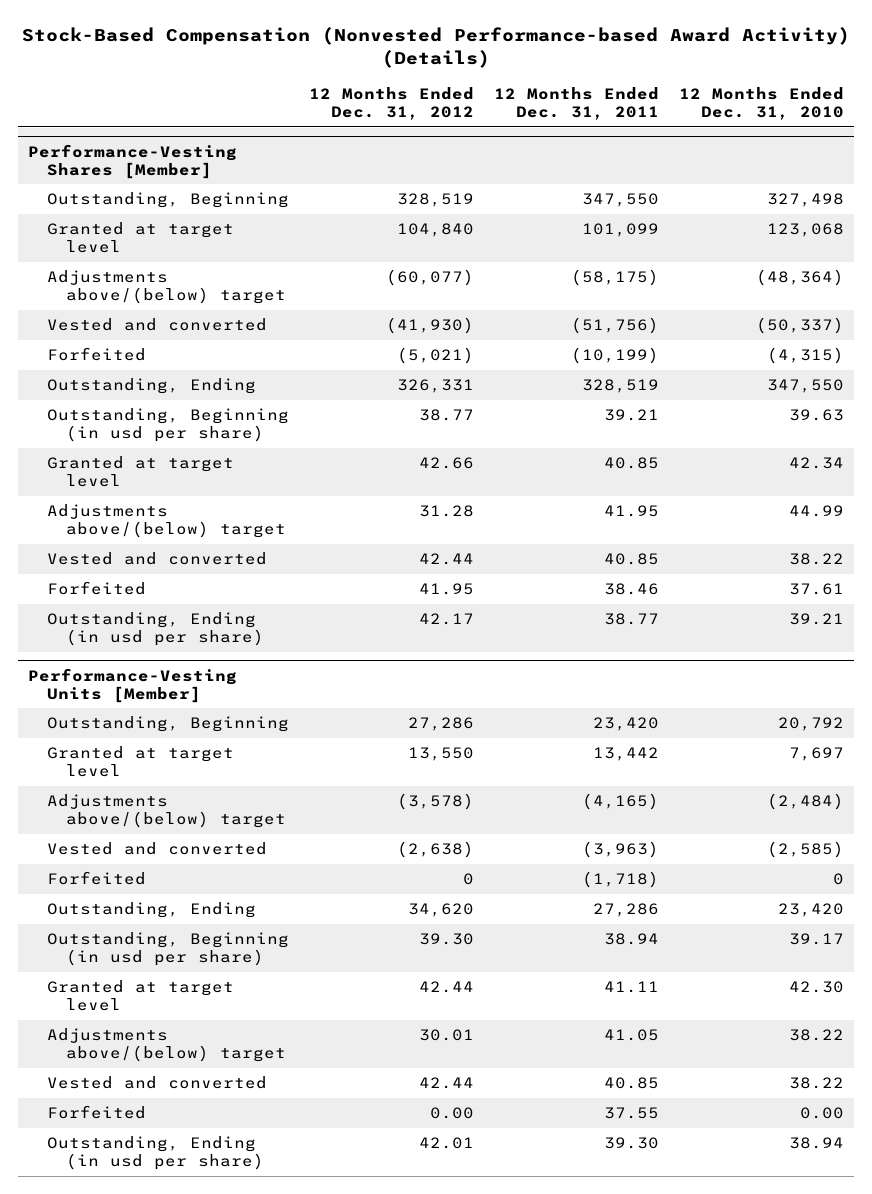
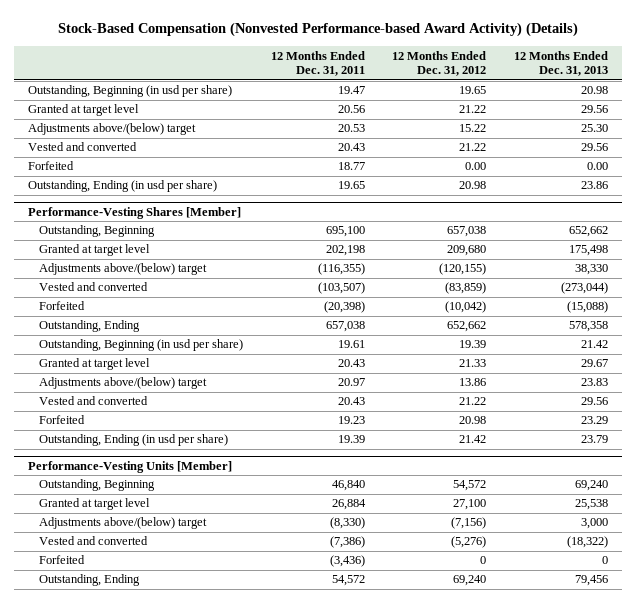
- | 12 Months Ended Dec. 31, 2012 | 12 Months Ended Dec. 31, 2011 | 12 Months Ended Dec. 31, 2010
+ | 12 Months Ended Dec. 31, 2011 | 12 Months Ended Dec. 31, 2012 | 12 Months Ended Dec. 31, 2013
+ Outstanding, Beginning (in usd per share) | 19.47 | 19.65 | 20.98
+ Granted at target level | 20.56 | 21.22 | 29.56
+ Adjustments above/(below) target | 20.53 | 15.22 | 25.30
+ Vested and converted | 20.43 | 21.22 | 29.56
+ Forfeited | 18.77 | 0.00 | 0.00
+ Outstanding, Ending (in usd per share) | 19.65 | 20.98 | 23.86
@ Performance-Vesting Shares [Member]
- Outstanding, Beginning | 328,519 | 347,550 | 327,498
- Granted at target level | 104,840 | 101,099 | 123,068
- Adjustments above/(below) target | (60,077) | (58,175) | (48,364)
- Vested and converted | (41,930) | (51,756) | (50,337)
- Forfeited | (5,021) | (10,199) | (4,315)
- Outstanding, Ending | 326,331 | 328,519 | 347,550
- Outstanding, Beginning (in usd per share) | 38.77 | 39.21 | 39.63
- Granted at target level | 42.66 | 40.85 | 42.34
- Adjustments above/(below) target | 31.28 | 41.95 | 44.99
- Vested and converted | 42.44 | 40.85 | 38.22
- Forfeited | 41.95 | 38.46 | 37.61
- Outstanding, Ending (in usd per share) | 42.17 | 38.77 | 39.21
+ Outstanding, Beginning | 695,100 | 657,038 | 652,662
+ Granted at target level | 202,198 | 209,680 | 175,498
+ Adjustments above/(below) target | (116,355) | (120,155) | 38,330
+ Vested and converted | (103,507) | (83,859) | (273,044)
+ Forfeited | (20,398) | (10,042) | (15,088)
+ Outstanding, Ending | 657,038 | 652,662 | 578,358
+ Outstanding, Beginning (in usd per share) | 19.61 | 19.39 | 21.42
+ Granted at target level | 20.43 | 21.33 | 29.67
+ Adjustments above/(below) target | 20.97 | 13.86 | 23.83
+ Vested and converted | 20.43 | 21.22 | 29.56
+ Forfeited | 19.23 | 20.98 | 23.29
+ Outstanding, Ending (in usd per share) | 19.39 | 21.42 | 23.79
@ Performance-Vesting Units [Member]
- Outstanding, Beginning | 27,286 | 23,420 | 20,792
- Granted at target level | 13,550 | 13,442 | 7,697
- Adjustments above/(below) target | (3,578) | (4,165) | (2,484)
- Vested and converted | (2,638) | (3,963) | (2,585)
- Forfeited | 0 | (1,718) | 0
- Outstanding, Ending | 34,620 | 27,286 | 23,420
- Outstanding, Beginning (in usd per share) | 39.30 | 38.94 | 39.17
- Granted at target level | 42.44 | 41.11 | 42.30
- Adjustments above/(below) target | 30.01 | 41.05 | 38.22
- Vested and converted | 42.44 | 40.85 | 38.22
- Forfeited | 0.00 | 37.55 | 0.00
- Outstanding, Ending (in usd per share) | 42.01 | 39.30 | 38.94
+ Outstanding, Beginning | 46,840 | 54,572 | 69,240
+ Granted at target level | 26,884 | 27,100 | 25,538
+ Adjustments above/(below) target | (8,330) | (7,156) | 3,000
+ Vested and converted | (7,386) | (5,276) | (18,322)
+ Forfeited | (3,436) | 0 | 0
+ Outstanding, Ending | 54,572 | 69,240 | 79,456

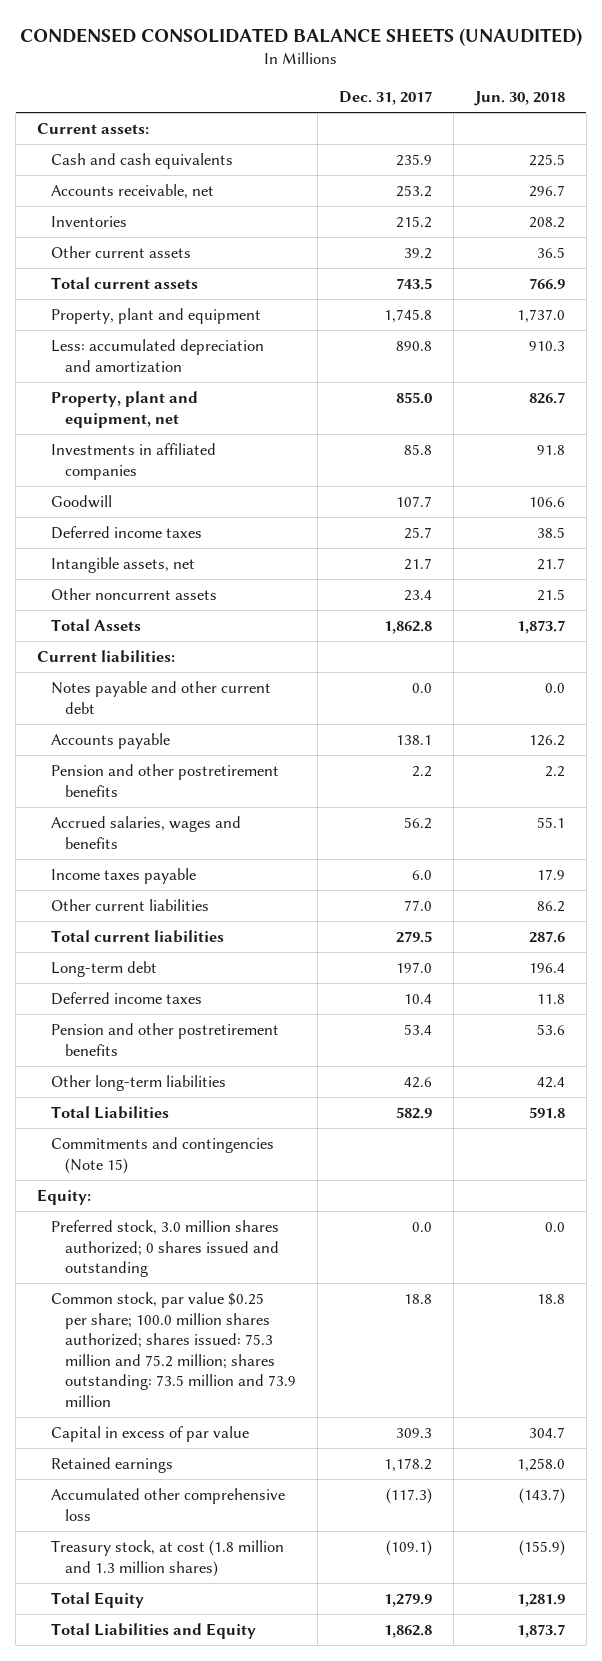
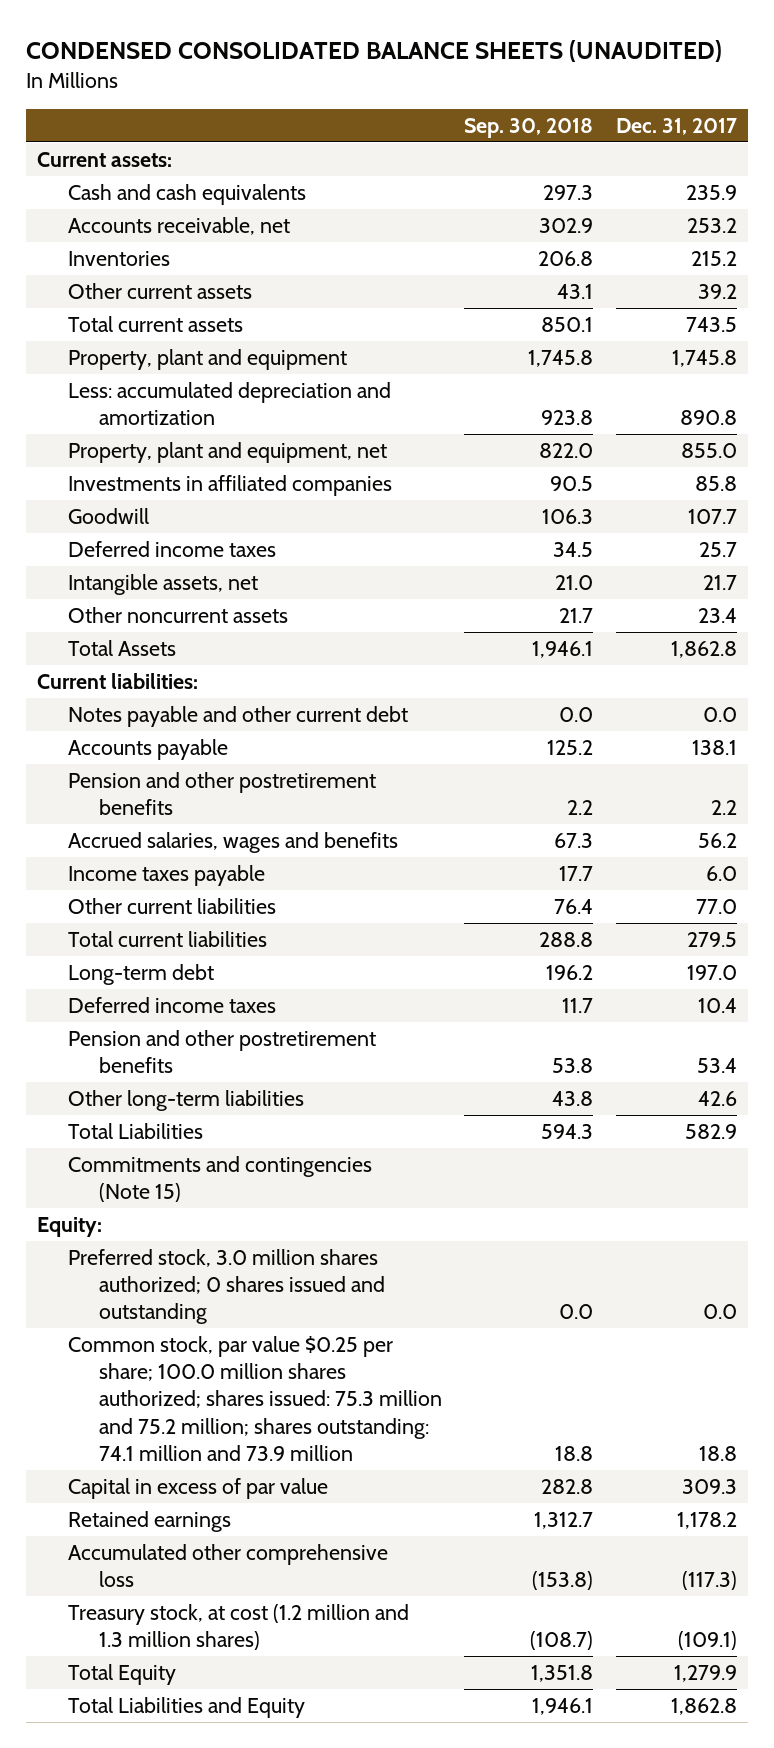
- | Dec. 31, 2017 | Jun. 30, 2018
+ | Sep. 30, 2018 | Dec. 31, 2017
- Common stock, par value $0.25 per share; 100.0 million shares authorized; shares issued: 75.3 million and 75.2 million; shares outstanding: 73.5 million and 73.9 million | 18.8 | 18.8
+ Common stock, par value $0.25 per share; 100.0 million shares authorized; shares issued: 75.3 million and 75.2 million; shares outstanding: 74.1 million and 73.9 million | 18.8 | 18.8
- Treasury stock, at cost (1.8 million and 1.3 million shares) | (109.1) | (155.9)
+ Treasury stock, at cost (1.2 million and 1.3 million shares) | (108.7) | (109.1)

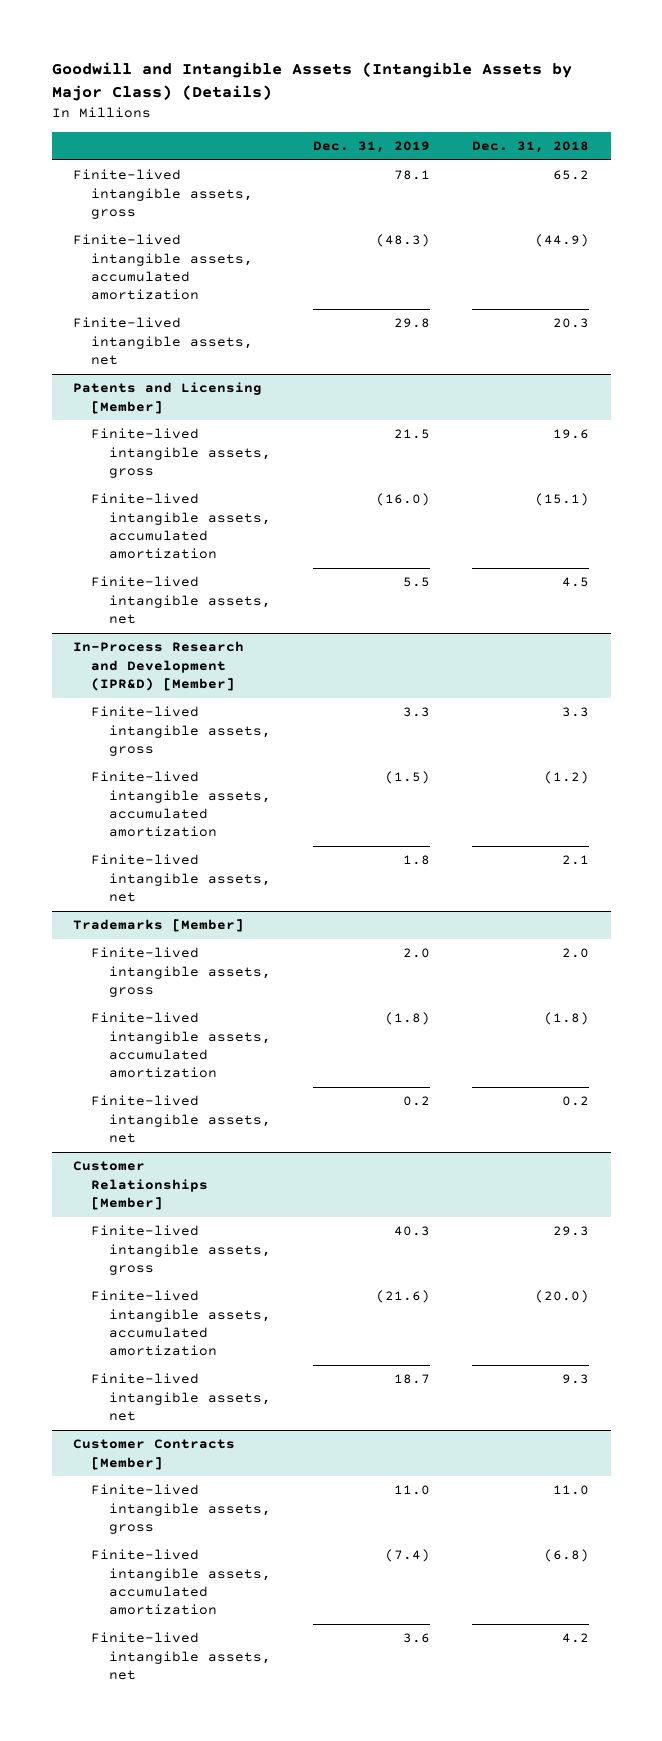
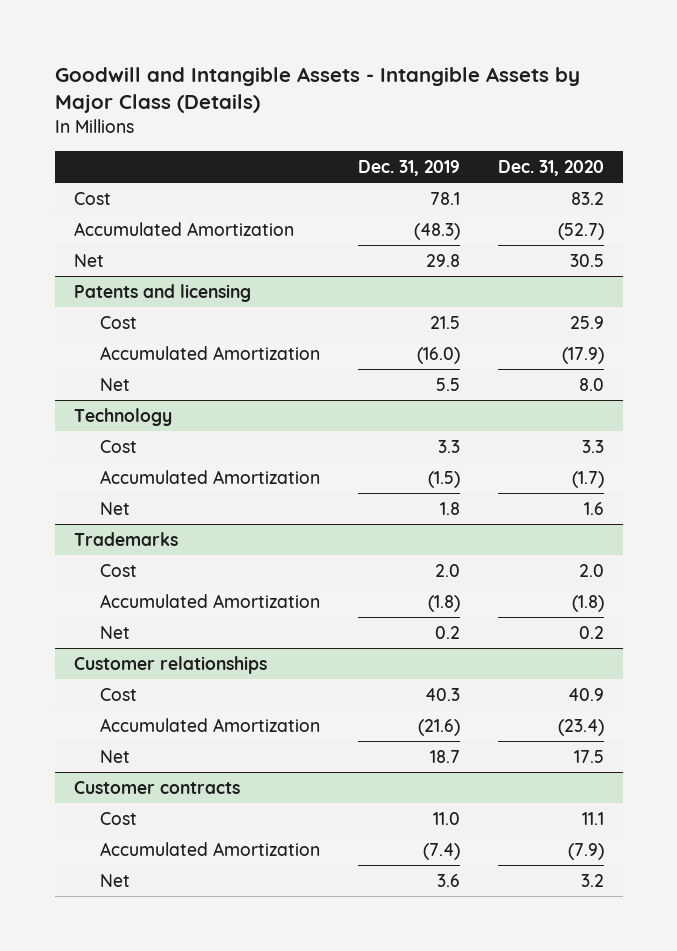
- Goodwill and Intangible Assets (Intangible Assets by Major Class) (Details)
+ Goodwill and Intangible Assets - Intangible Assets by Major Class (Details)
- | Dec. 31, 2019 | Dec. 31, 2018
+ | Dec. 31, 2019 | Dec. 31, 2020
- Finite-lived intangible assets, gross | 78.1 | 65.2
- Finite-lived intangible assets, accumulated amortization | (48.3) | (44.9)
- Finite-lived intangible assets, net | 29.8 | 20.3
- Patents and Licensing [Member]
- Finite-lived intangible assets, gross | 21.5 | 19.6
- Finite-lived intangible assets, accumulated amortization | (16.0) | (15.1)
- Finite-lived intangible assets, net | 5.5 | 4.5
- In-Process Research and Development (IPR&D) [Member]
- Finite-lived intangible assets, gross | 3.3 | 3.3
- Finite-lived intangible assets, accumulated amortization | (1.5) | (1.2)
- Finite-lived intangible assets, net | 1.8 | 2.1
- Trademarks [Member]
- Finite-lived intangible assets, gross | 2.0 | 2.0
- Finite-lived intangible assets, accumulated amortization | (1.8) | (1.8)
- Finite-lived intangible assets, net | 0.2 | 0.2
- Customer Relationships [Member]
- Finite-lived intangible assets, gross | 40.3 | 29.3
- Finite-lived intangible assets, accumulated amortization | (21.6) | (20.0)
- Finite-lived intangible assets, net | 18.7 | 9.3
- Customer Contracts [Member]
- Finite-lived intangible assets, gross | 11.0 | 11.0
- Finite-lived intangible assets, accumulated amortization | (7.4) | (6.8)
- Finite-lived intangible assets, net | 3.6 | 4.2
+ Cost | 78.1 | 83.2
+ Accumulated Amortization | (48.3) | (52.7)
+ Net | 29.8 | 30.5
+ Patents and licensing
+ Cost | 21.5 | 25.9
+ Accumulated Amortization | (16.0) | (17.9)
+ Net | 5.5 | 8.0
+ Technology
+ Cost | 3.3 | 3.3
+ Accumulated Amortization | (1.5) | (1.7)
+ Net | 1.8 | 1.6
+ Trademarks
+ Cost | 2.0 | 2.0
+ Accumulated Amortization | (1.8) | (1.8)
+ Net | 0.2 | 0.2
+ Customer relationships
+ Cost | 40.3 | 40.9
+ Accumulated Amortization | (21.6) | (23.4)
+ Net | 18.7 | 17.5
+ Customer contracts
+ Cost | 11.0 | 11.1
+ Accumulated Amortization | (7.4) | (7.9)
+ Net | 3.6 | 3.2

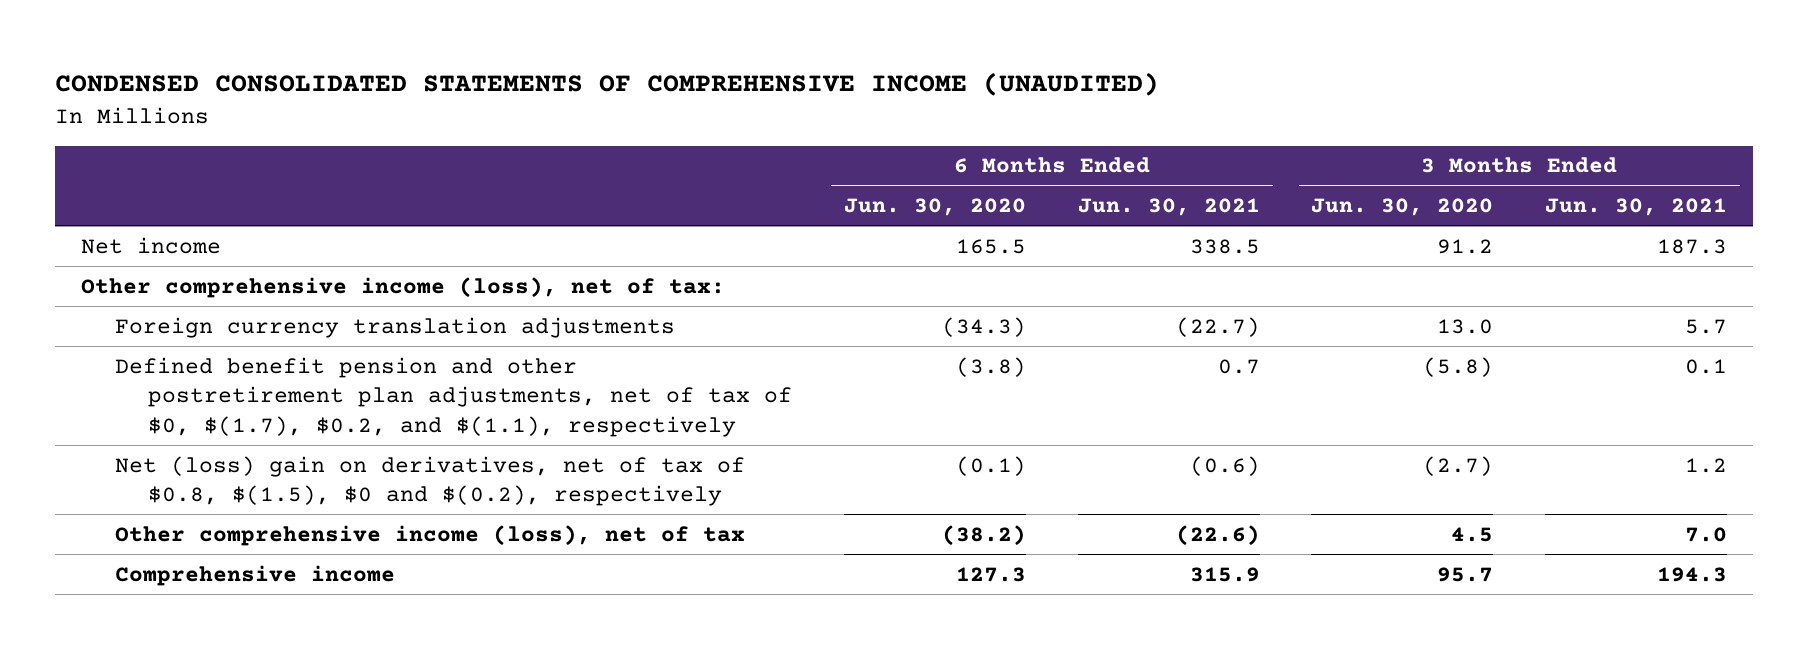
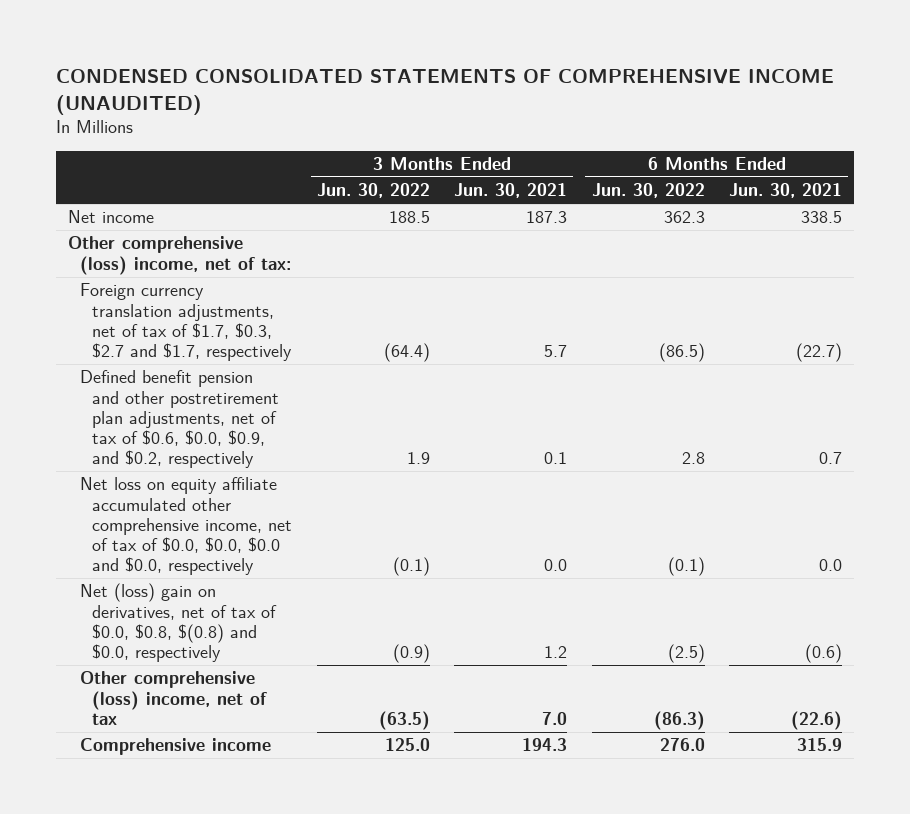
- | 6 Months Ended Jun. 30, 2020 | 6 Months Ended Jun. 30, 2021 | 3 Months Ended Jun. 30, 2020 | 3 Months Ended Jun. 30, 2021
+ | 3 Months Ended Jun. 30, 2022 | 3 Months Ended Jun. 30, 2021 | 6 Months Ended Jun. 30, 2022 | 6 Months Ended Jun. 30, 2021
- Other comprehensive income (loss), net of tax:
- Foreign currency translation adjustments | (34.3) | (22.7) | 13.0 | 5.7
- Defined benefit pension and other postretirement plan adjustments, net of tax of $0, $(1.7), $0.2, and $(1.1), respectively | (3.8) | 0.7 | (5.8) | 0.1
- Net (loss) gain on derivatives, net of tax of $0.8, $(1.5), $0 and $(0.2), respectively | (0.1) | (0.6) | (2.7) | 1.2
- Other comprehensive income (loss), net of tax | (38.2) | (22.6) | 4.5 | 7.0
+ Other comprehensive (loss) income, net of tax:
+ Foreign currency translation adjustments, net of tax of $1.7, $0.3, $2.7 and $1.7, respectively | (64.4) | 5.7 | (86.5) | (22.7)
+ Defined benefit pension and other postretirement plan adjustments, net of tax of $0.6, $0.0, $0.9, and $0.2, respectively | 1.9 | 0.1 | 2.8 | 0.7
+ Net loss on equity affiliate accumulated other comprehensive income, net of tax of $0.0, $0.0, $0.0 and $0.0, respectively | (0.1) | 0.0 | (0.1) | 0.0
+ Net (loss) gain on derivatives, net of tax of $0.0, $0.8, $(0.8) and $0.0, respectively | (0.9) | 1.2 | (2.5) | (0.6)
+ Other comprehensive (loss) income, net of tax | (63.5) | 7.0 | (86.3) | (22.6)

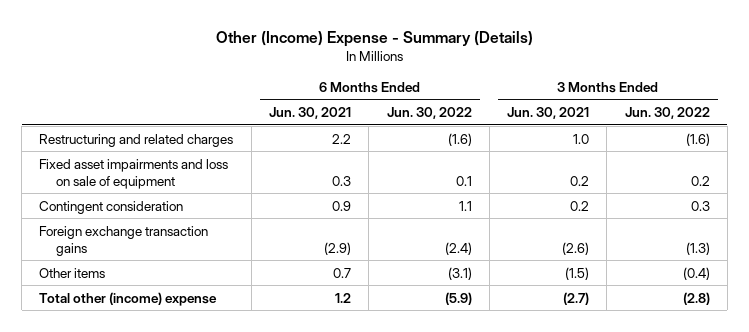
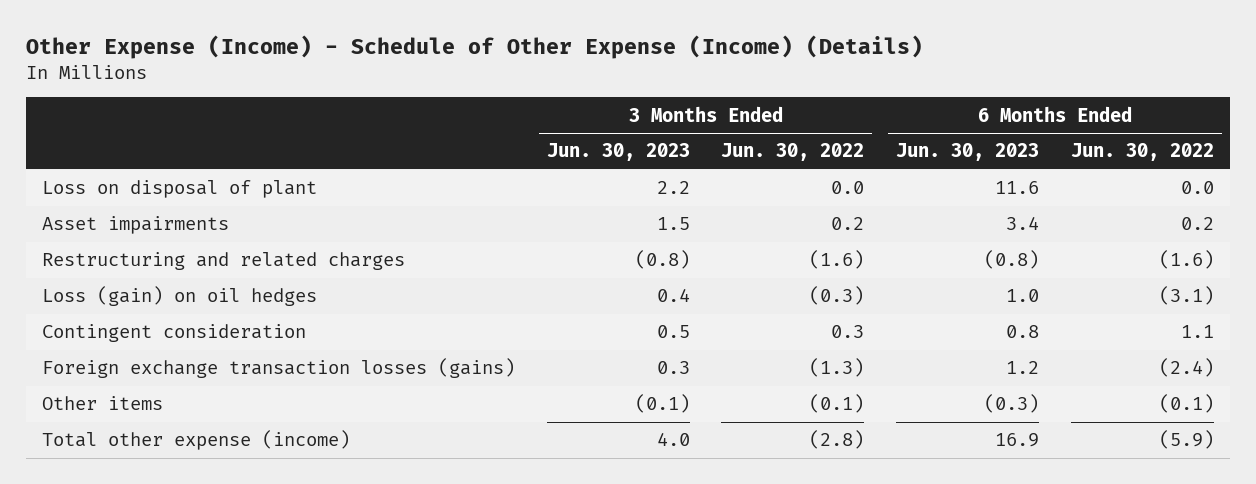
- Other (Income) Expense - Summary (Details)
+ Other Expense (Income) - Schedule of Other Expense (Income) (Details)
- | 6 Months Ended Jun. 30, 2021 | 6 Months Ended Jun. 30, 2022 | 3 Months Ended Jun. 30, 2021 | 3 Months Ended Jun. 30, 2022
+ | 3 Months Ended Jun. 30, 2023 | 3 Months Ended Jun. 30, 2022 | 6 Months Ended Jun. 30, 2023 | 6 Months Ended Jun. 30, 2022
+ Loss on disposal of plant | 2.2 | 0.0 | 11.6 | 0.0
+ Asset impairments | 1.5 | 0.2 | 3.4 | 0.2
- Fixed asset impairments and loss on sale of equipment | 0.3 | 0.1 | 0.2 | 0.2
+ Loss (gain) on oil hedges | 0.4 | (0.3) | 1.0 | (3.1)
- Foreign exchange transaction gains | (2.9) | (2.4) | (2.6) | (1.3)
- Other items | 0.7 | (3.1) | (1.5) | (0.4)
- Total other (income) expense | 1.2 | (5.9) | (2.7) | (2.8)
+ Foreign exchange transaction losses (gains) | 0.3 | (1.3) | 1.2 | (2.4)
+ Other items | (0.1) | (0.1) | (0.3) | (0.1)
+ Total other expense (income) | 4.0 | (2.8) | 16.9 | (5.9)

